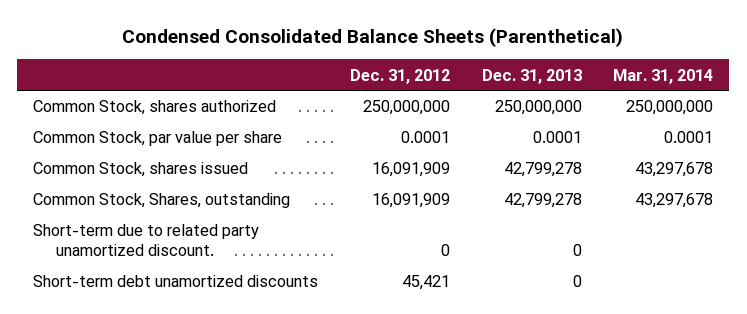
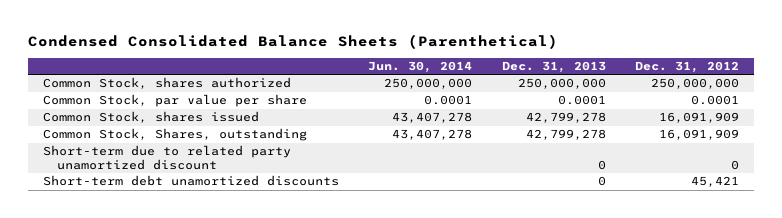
- | Dec. 31, 2012 | Dec. 31, 2013 | Mar. 31, 2014
+ | Jun. 30, 2014 | Dec. 31, 2013 | Dec. 31, 2012
- Short-term due to related party unamortized discount. | 0 | 0 |
+ Short-term due to related party unamortized discount | | 0 | 0

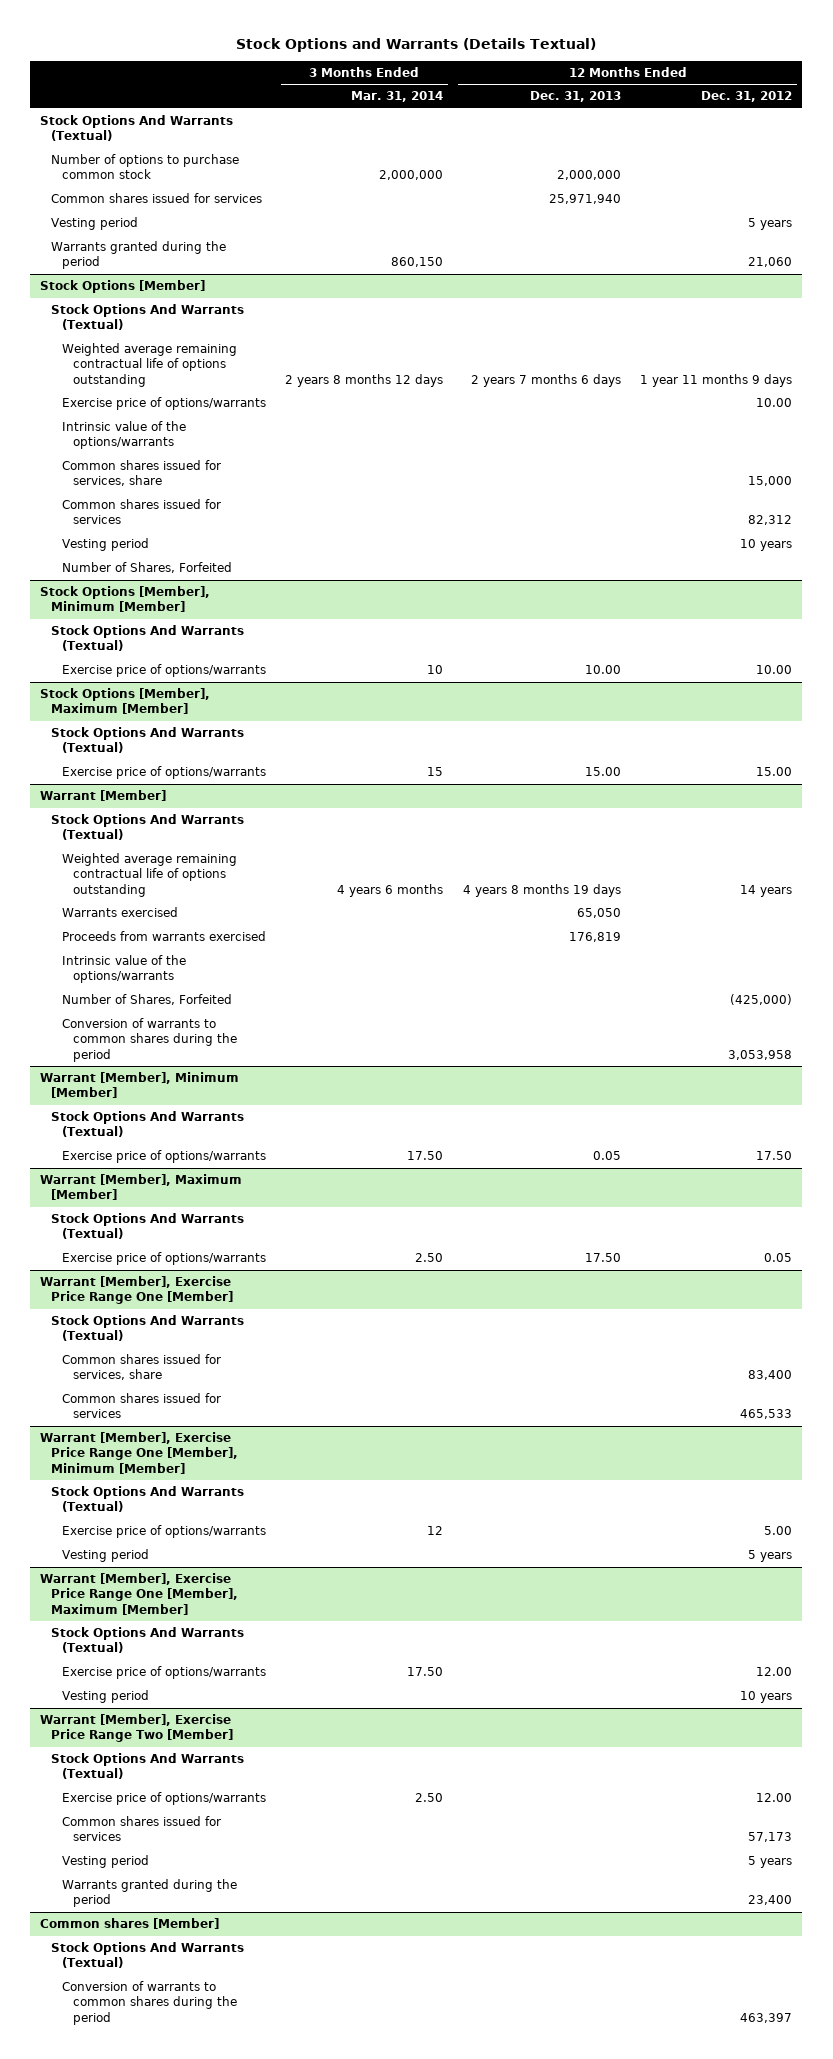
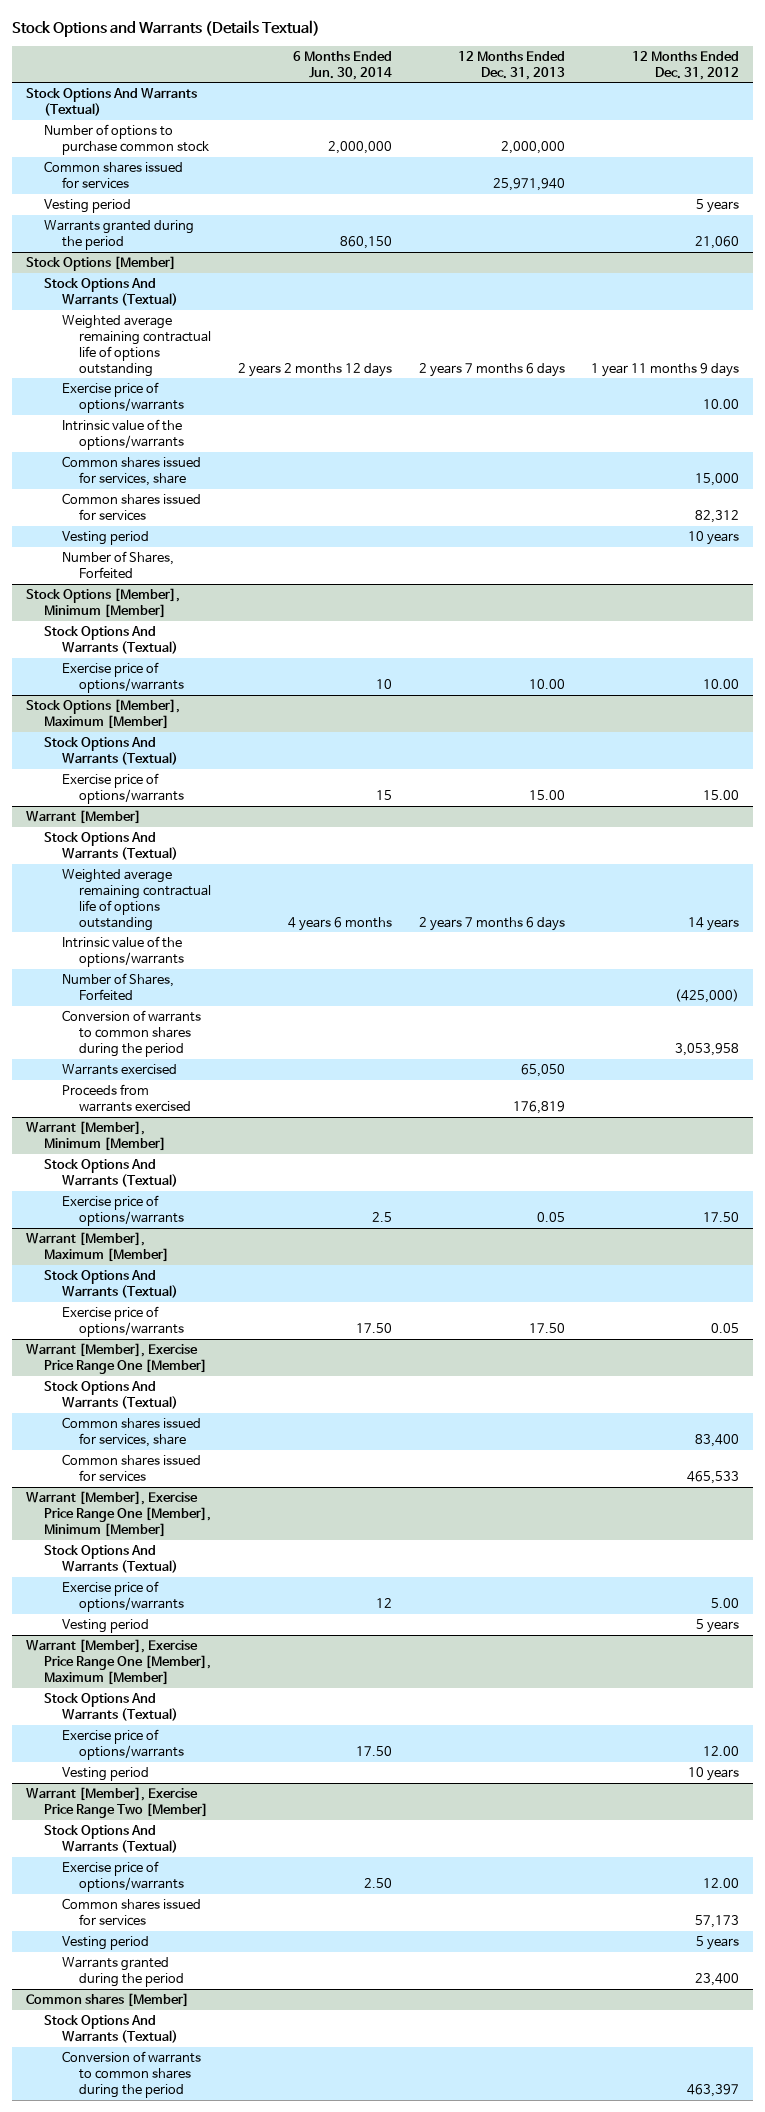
- | 3 Months Ended Mar. 31, 2014 | 12 Months Ended Dec. 31, 2013 | 12 Months Ended Dec. 31, 2012
+ | 6 Months Ended Jun. 30, 2014 | 12 Months Ended Dec. 31, 2013 | 12 Months Ended Dec. 31, 2012
@ Warrant [Member]
- Weighted average remaining contractual life of options outstanding | 4 years 6 months | 4 years 8 months 19 days | 14 years
+ Weighted average remaining contractual life of options outstanding | 4 years 6 months | 2 years 7 months 6 days | 14 years
moved down: Warrants exercised | | 65,050 |
moved down: Proceeds from warrants exercised | | 176,819 |

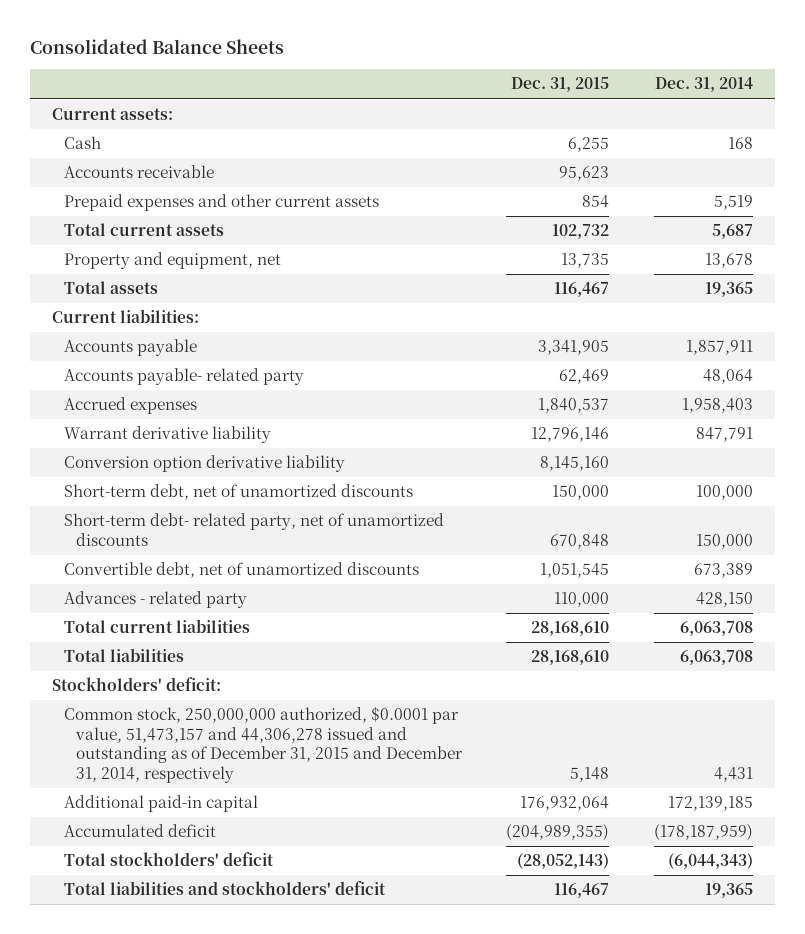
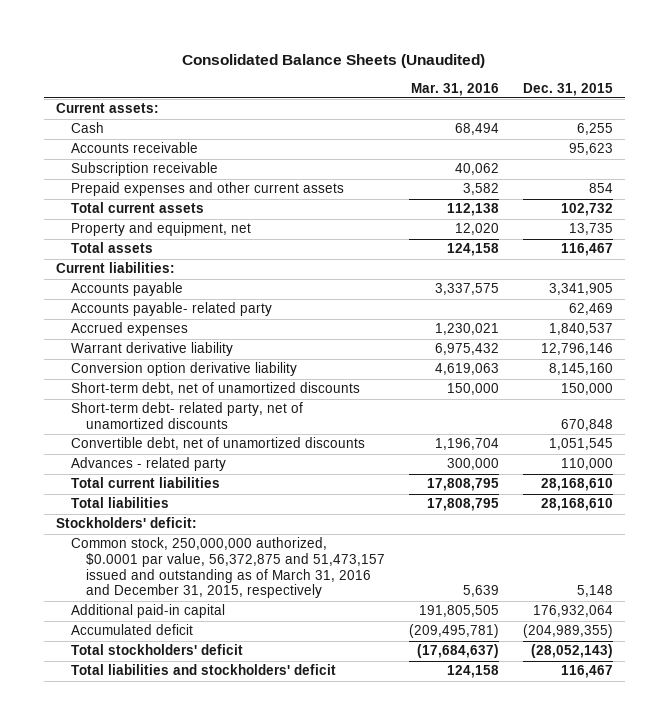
- Consolidated Balance Sheets
+ Consolidated Balance Sheets (Unaudited)
- | Dec. 31, 2015 | Dec. 31, 2014
+ | Mar. 31, 2016 | Dec. 31, 2015
+ Subscription receivable | 40,062 |
- Common stock, 250,000,000 authorized, $0.0001 par value, 51,473,157 and 44,306,278 issued and outstanding as of December 31, 2015 and December 31, 2014, respectively | 5,148 | 4,431
+ Common stock, 250,000,000 authorized, $0.0001 par value, 56,372,875 and 51,473,157 issued and outstanding as of March 31, 2016 and December 31, 2015, respectively | 5,639 | 5,148

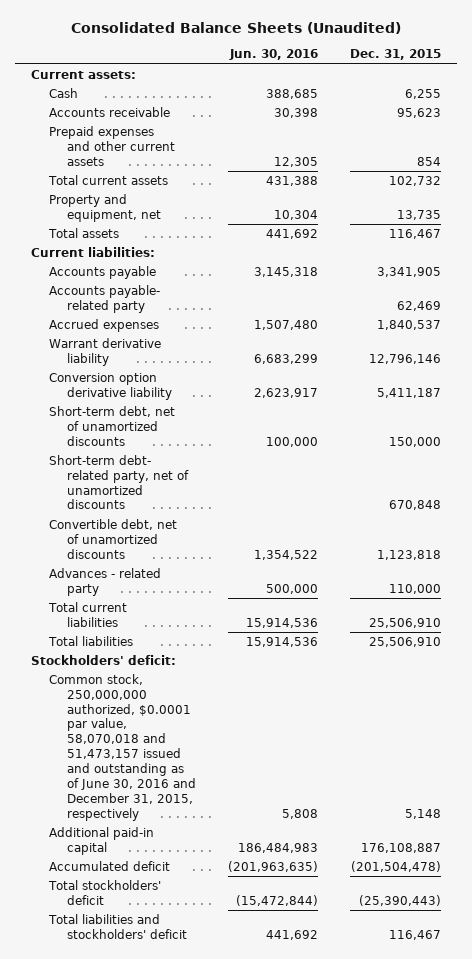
- | Mar. 31, 2016 | Dec. 31, 2015
+ | Jun. 30, 2016 | Dec. 31, 2015
- Subscription receivable | 40,062 |
- Conversion option derivative liability | 4,619,063 | 8,145,160
+ Conversion option derivative liability | 2,623,917 | 5,411,187
- Convertible debt, net of unamortized discounts | 1,196,704 | 1,051,545
+ Convertible debt, net of unamortized discounts | 1,354,522 | 1,123,818
- Total current liabilities | 17,808,795 | 28,168,610
- Total liabilities | 17,808,795 | 28,168,610
+ Total current liabilities | 15,914,536 | 25,506,910
+ Total liabilities | 15,914,536 | 25,506,910
- Common stock, 250,000,000 authorized, $0.0001 par value, 56,372,875 and 51,473,157 issued and outstanding as of March 31, 2016 and December 31, 2015, respectively | 5,639 | 5,148
- Additional paid-in capital | 191,805,505 | 176,932,064
- Accumulated deficit | (209,495,781) | (204,989,355)
- Total stockholders' deficit | (17,684,637) | (28,052,143)
+ Common stock, 250,000,000 authorized, $0.0001 par value, 58,070,018 and 51,473,157 issued and outstanding as of June 30, 2016 and December 31, 2015, respectively | 5,808 | 5,148
+ Additional paid-in capital | 186,484,983 | 176,108,887
+ Accumulated deficit | (201,963,635) | (201,504,478)
+ Total stockholders' deficit | (15,472,844) | (25,390,443)

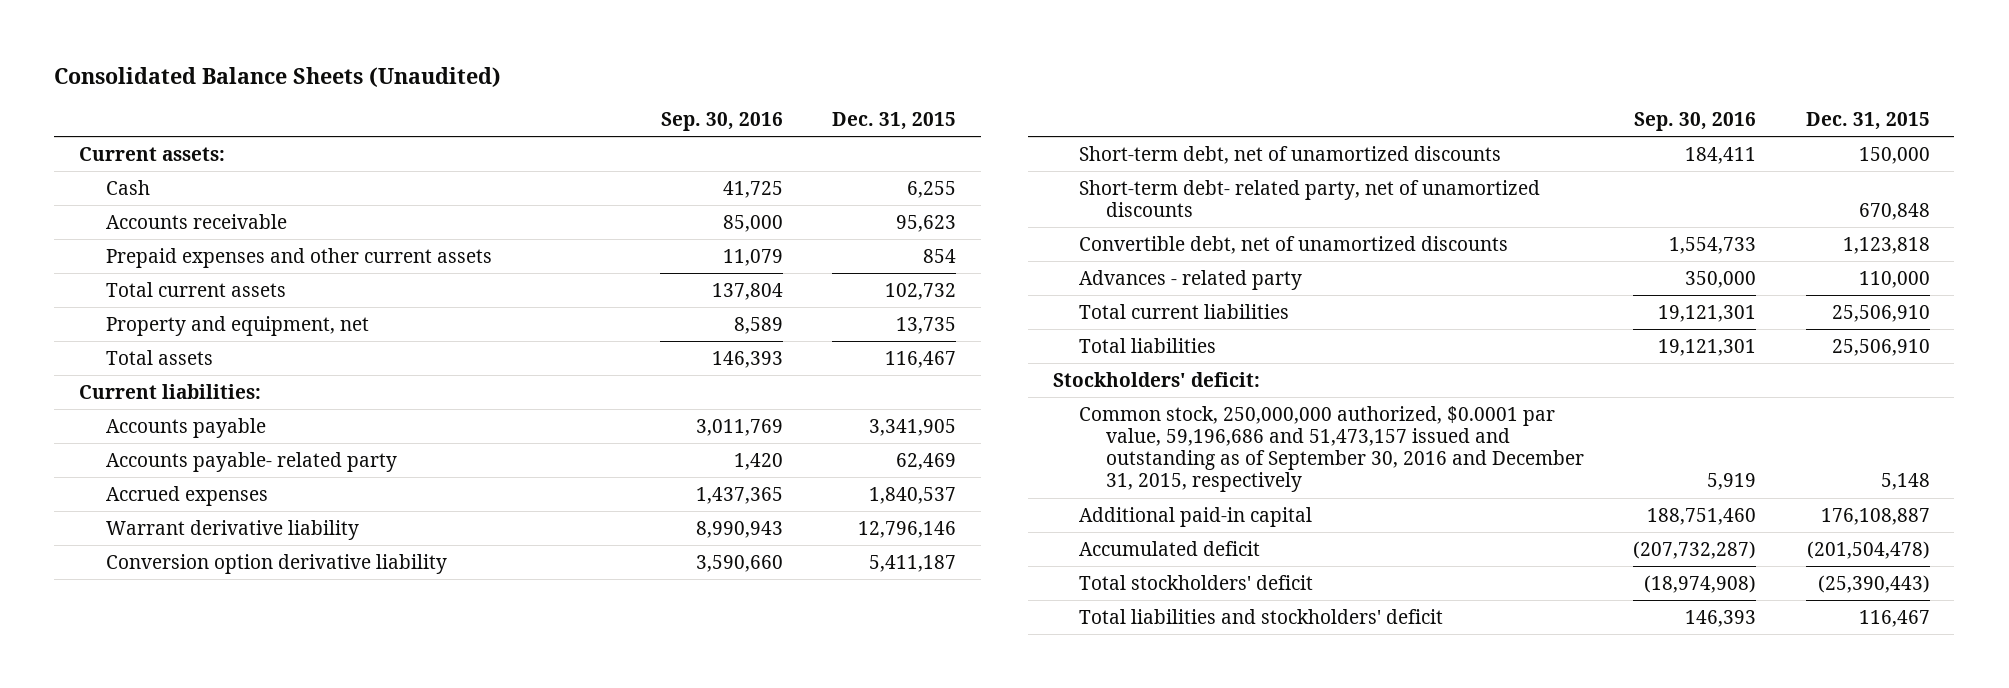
- | Jun. 30, 2016 | Dec. 31, 2015
+ | Sep. 30, 2016 | Dec. 31, 2015
- Common stock, 250,000,000 authorized, $0.0001 par value, 58,070,018 and 51,473,157 issued and outstanding as of June 30, 2016 and December 31, 2015, respectively | 5,808 | 5,148
+ Common stock, 250,000,000 authorized, $0.0001 par value, 59,196,686 and 51,473,157 issued and outstanding as of September 30, 2016 and December 31, 2015, respectively | 5,919 | 5,148

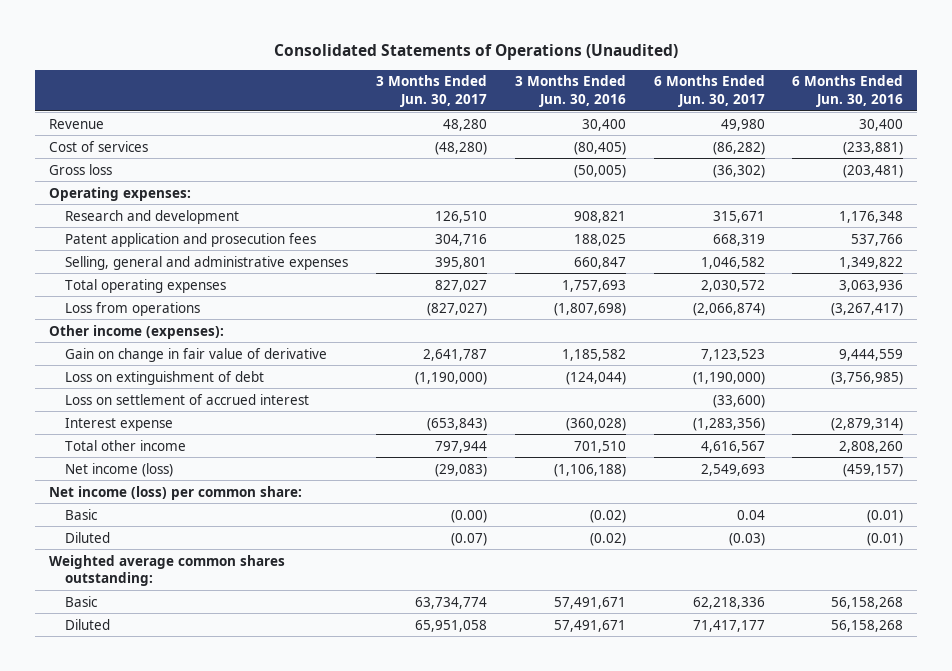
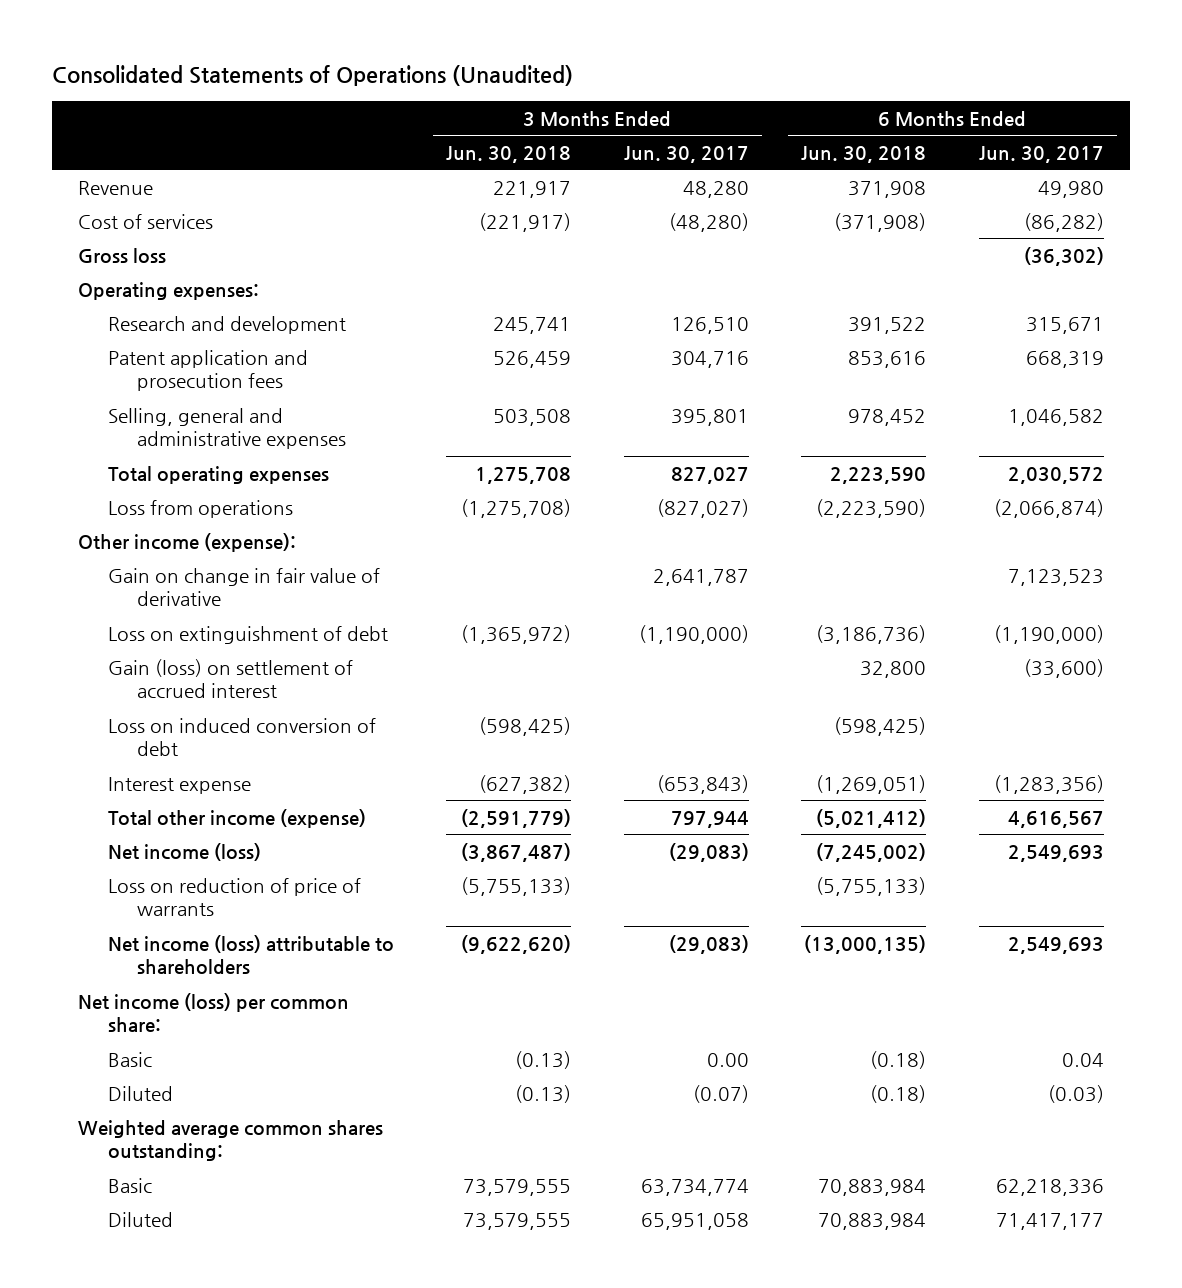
- | 3 Months Ended Jun. 30, 2017 | 3 Months Ended Jun. 30, 2016 | 6 Months Ended Jun. 30, 2017 | 6 Months Ended Jun. 30, 2016
+ | 3 Months Ended Jun. 30, 2018 | 3 Months Ended Jun. 30, 2017 | 6 Months Ended Jun. 30, 2018 | 6 Months Ended Jun. 30, 2017
- Other income (expenses):
+ Other income (expense):
- Loss on settlement of accrued interest | | | (33,600) |
+ Gain (loss) on settlement of accrued interest | | | 32,800 | (33,600)
+ Loss on induced conversion of debt | (598,425) | | (598,425) |
- Total other income | 797,944 | 701,510 | 4,616,567 | 2,808,260
+ Total other income (expense) | (2,591,779) | 797,944 | (5,021,412) | 4,616,567
+ Loss on reduction of price of warrants | (5,755,133) | | (5,755,133) |
+ Net income (loss) attributable to shareholders | (9,622,620) | (29,083) | (13,000,135) | 2,549,693
- Basic | (0.00) | (0.02) | 0.04 | (0.01)
+ Basic | (0.13) | 0.00 | (0.18) | 0.04

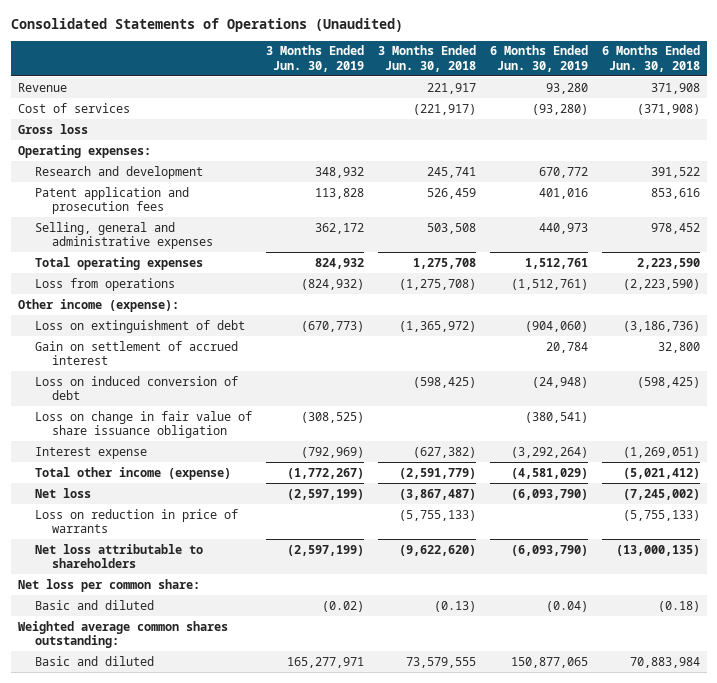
- | 3 Months Ended Jun. 30, 2018 | 3 Months Ended Jun. 30, 2017 | 6 Months Ended Jun. 30, 2018 | 6 Months Ended Jun. 30, 2017
+ | 3 Months Ended Jun. 30, 2019 | 3 Months Ended Jun. 30, 2018 | 6 Months Ended Jun. 30, 2019 | 6 Months Ended Jun. 30, 2018
- Gain on change in fair value of derivative | | 2,641,787 | | 7,123,523
- Gain (loss) on settlement of accrued interest | | | 32,800 | (33,600)
+ Gain on settlement of accrued interest | | | 20,784 | 32,800
+ Loss on change in fair value of share issuance obligation | (308,525) | | (380,541) |
- Net income (loss) | (3,867,487) | (29,083) | (7,245,002) | 2,549,693
- Loss on reduction of price of warrants | (5,755,133) | | (5,755,133) |
- Net income (loss) attributable to shareholders | (9,622,620) | (29,083) | (13,000,135) | 2,549,693
- Net income (loss) per common share:
- Basic | (0.13) | 0.00 | (0.18) | 0.04
- Diluted | (0.13) | (0.07) | (0.18) | (0.03)
+ Net loss | (2,597,199) | (3,867,487) | (6,093,790) | (7,245,002)
+ Loss on reduction in price of warrants | | (5,755,133) | | (5,755,133)
+ Net loss attributable to shareholders | (2,597,199) | (9,622,620) | (6,093,790) | (13,000,135)
+ Net loss per common share:
+ Basic and diluted | (0.02) | (0.13) | (0.04) | (0.18)
- Basic | 73,579,555 | 63,734,774 | 70,883,984 | 62,218,336
- Diluted | 73,579,555 | 65,951,058 | 70,883,984 | 71,417,177
+ Basic and diluted | 165,277,971 | 73,579,555 | 150,877,065 | 70,883,984

